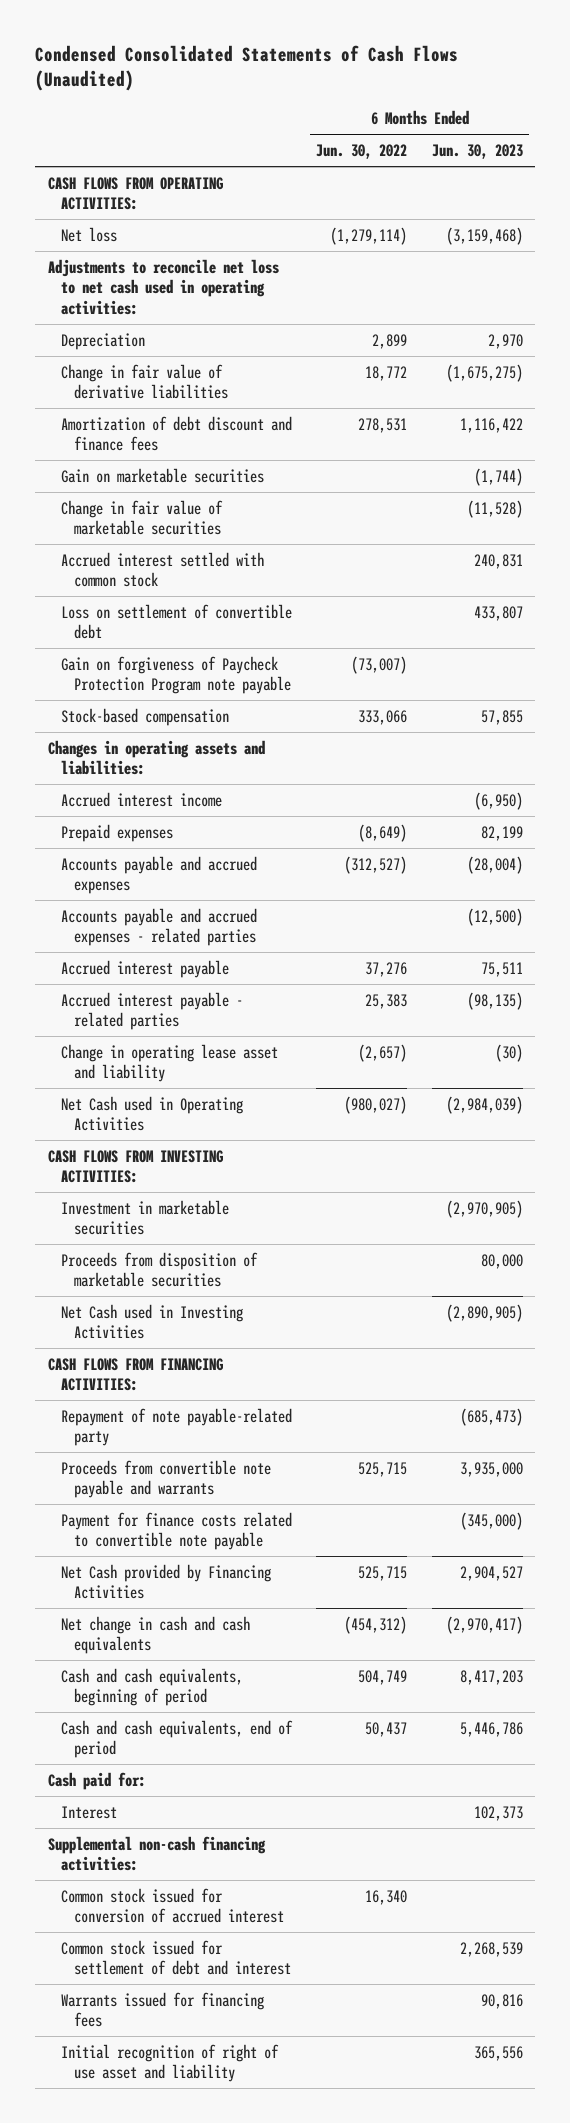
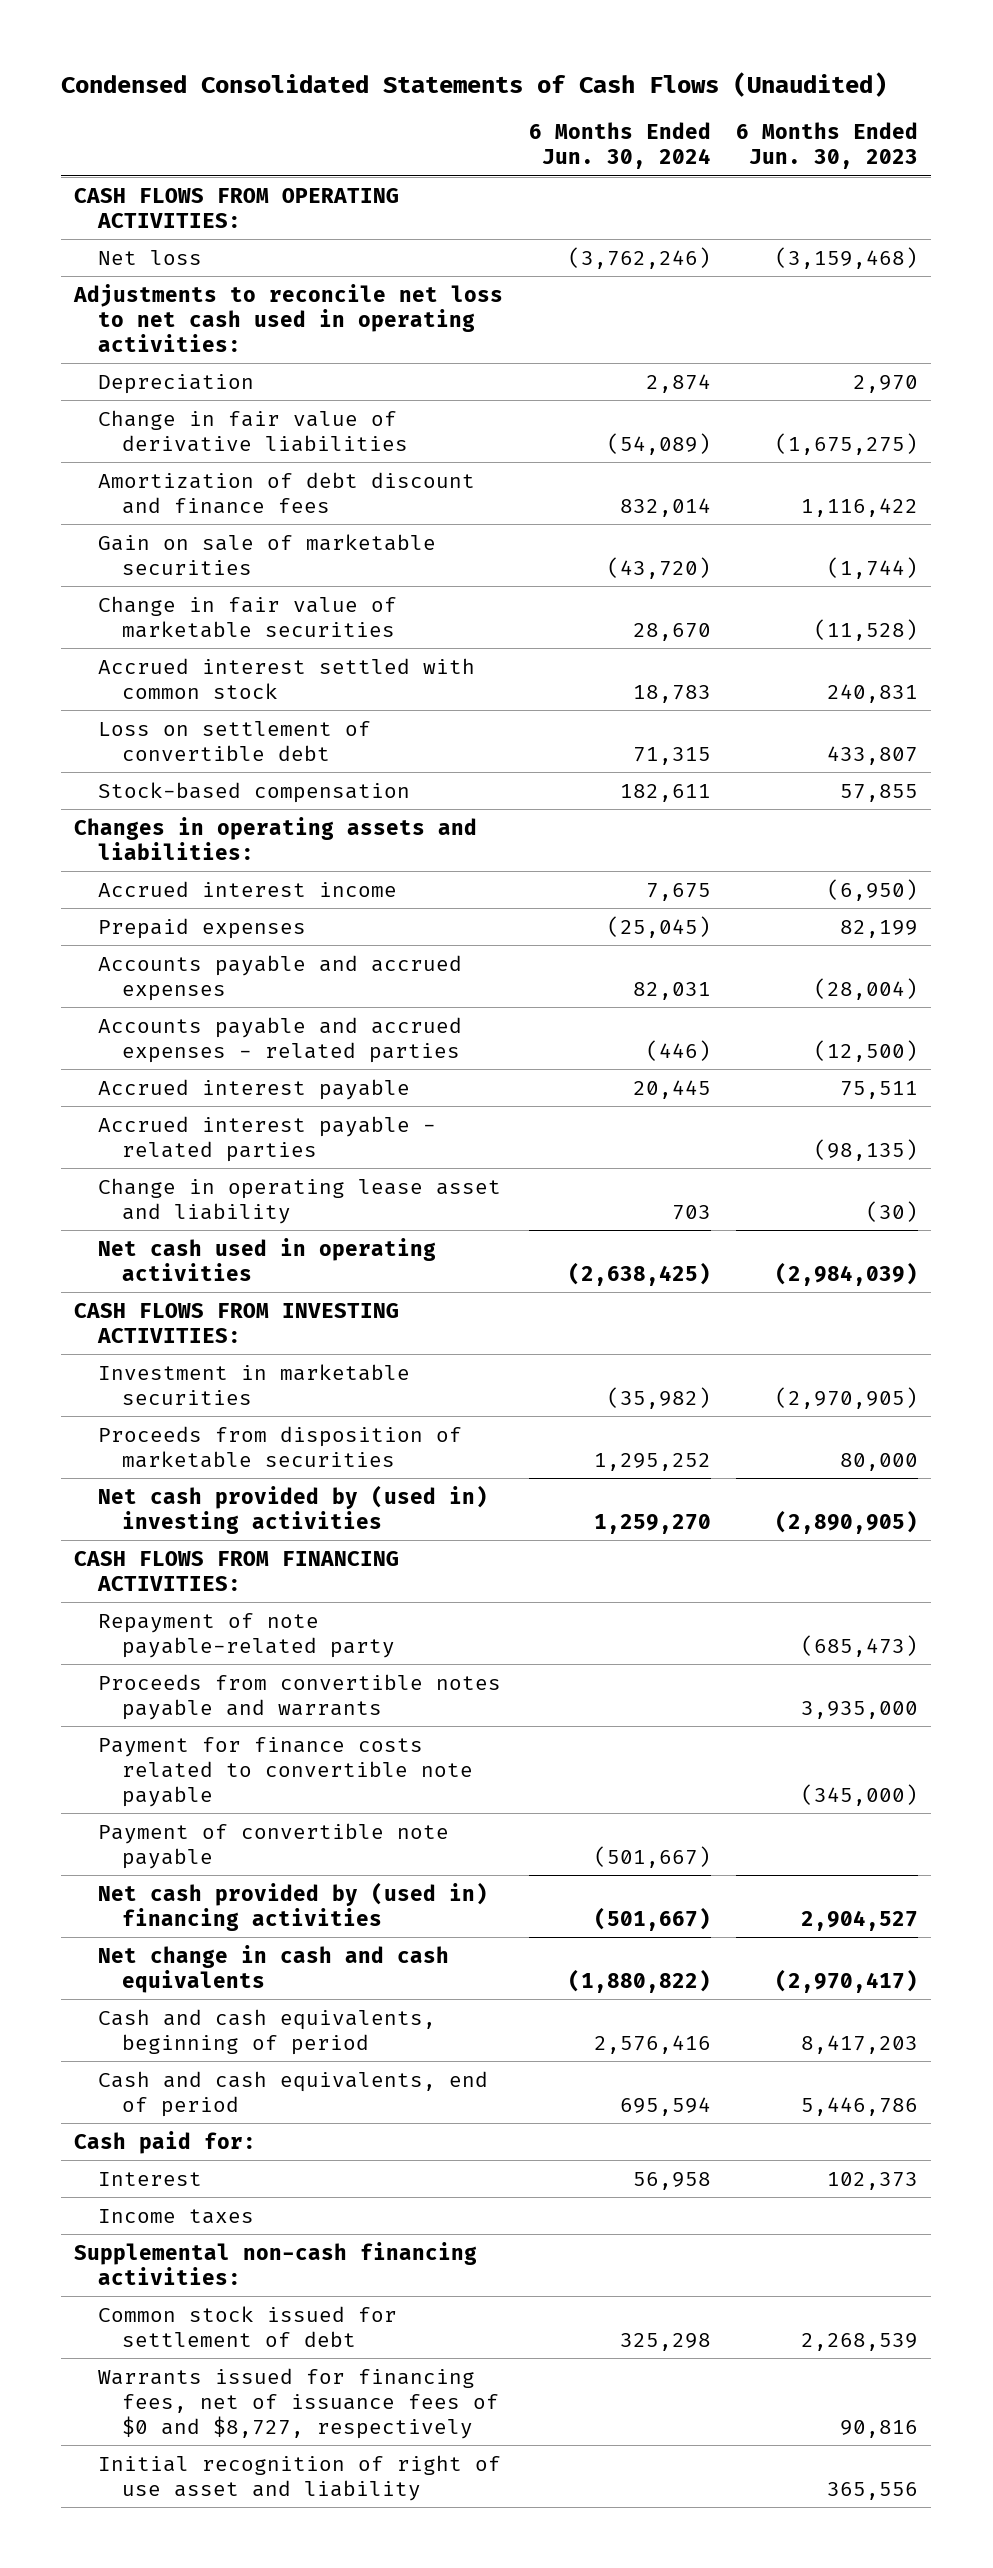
- | 6 Months Ended Jun. 30, 2022 | 6 Months Ended Jun. 30, 2023
+ | 6 Months Ended Jun. 30, 2024 | 6 Months Ended Jun. 30, 2023
- Gain on marketable securities | | (1,744)
+ Gain on sale of marketable securities | (43,720) | (1,744)
- Gain on forgiveness of Paycheck Protection Program note payable | (73,007) |
- Net Cash used in Operating Activities | (980,027) | (2,984,039)
+ Net cash used in operating activities | (2,638,425) | (2,984,039)
- Net Cash used in Investing Activities | | (2,890,905)
+ Net cash provided by (used in) investing activities | 1,259,270 | (2,890,905)
- Proceeds from convertible note payable and warrants | 525,715 | 3,935,000
+ Proceeds from convertible notes payable and warrants | | 3,935,000
- Net Cash provided by Financing Activities | 525,715 | 2,904,527
+ Payment of convertible note payable | (501,667) |
+ Net cash provided by (used in) financing activities | (501,667) | 2,904,527
+ Income taxes
- Common stock issued for conversion of accrued interest | 16,340 |
- Common stock issued for settlement of debt and interest | | 2,268,539
- Warrants issued for financing fees | | 90,816
+ Common stock issued for settlement of debt | 325,298 | 2,268,539
+ Warrants issued for financing fees, net of issuance fees of $0 and $8,727, respectively | | 90,816

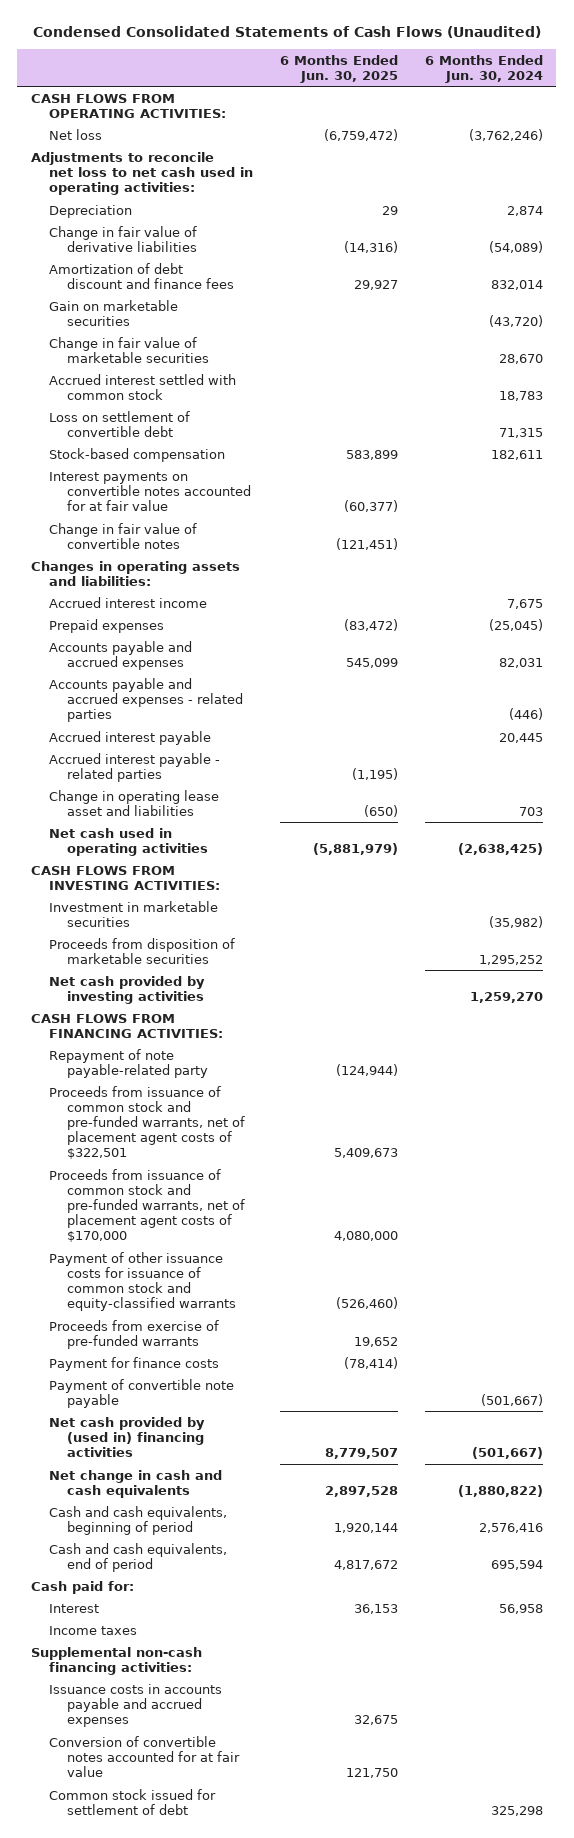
- | 6 Months Ended Jun. 30, 2024 | 6 Months Ended Jun. 30, 2023
+ | 6 Months Ended Jun. 30, 2025 | 6 Months Ended Jun. 30, 2024
- Gain on sale of marketable securities | (43,720) | (1,744)
+ Gain on marketable securities | | (43,720)
+ Interest payments on convertible notes accounted for at fair value | (60,377) |
+ Change in fair value of convertible notes | (121,451) |
- Change in operating lease asset and liability | 703 | (30)
+ Change in operating lease asset and liabilities | (650) | 703
- Net cash provided by (used in) investing activities | 1,259,270 | (2,890,905)
+ Net cash provided by investing activities | | 1,259,270
- Proceeds from convertible notes payable and warrants | | 3,935,000
- Payment for finance costs related to convertible note payable | | (345,000)
+ Proceeds from issuance of common stock and pre-funded warrants, net of placement agent costs of $322,501 | 5,409,673 |
+ Proceeds from issuance of common stock and pre-funded warrants, net of placement agent costs of $170,000 | 4,080,000 |
+ Payment of other issuance costs for issuance of common stock and equity-classified warrants | (526,460) |
+ Proceeds from exercise of pre-funded warrants | 19,652 |
+ Payment for finance costs | (78,414) |
+ Issuance costs in accounts payable and accrued expenses | 32,675 |
+ Conversion of convertible notes accounted for at fair value | 121,750 |
- Warrants issued for financing fees, net of issuance fees of $0 and $8,727, respectively | | 90,816
- Initial recognition of right of use asset and liability | | 365,556

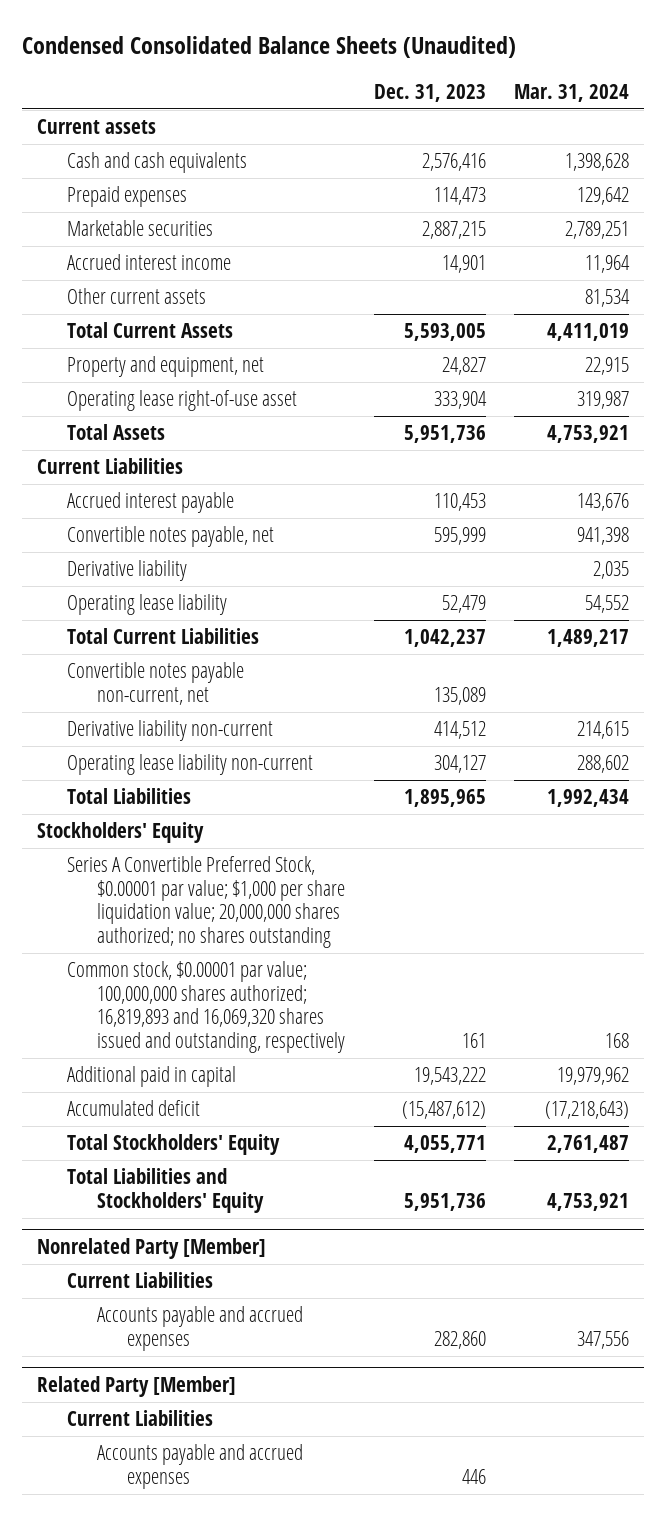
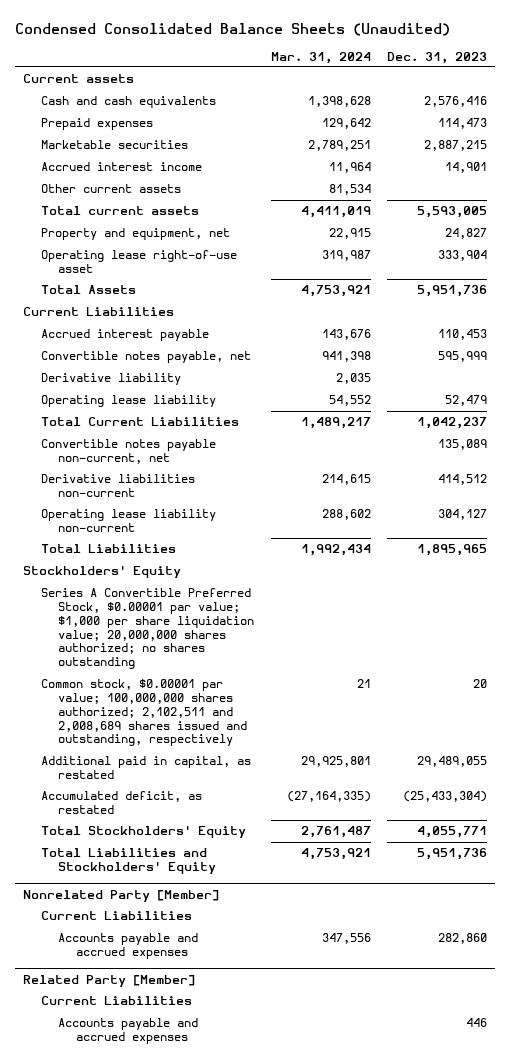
- | Dec. 31, 2023 | Mar. 31, 2024
+ | Mar. 31, 2024 | Dec. 31, 2023
- Total Current Assets | 5,593,005 | 4,411,019
+ Total current assets | 4,411,019 | 5,593,005
- Derivative liability non-current | 414,512 | 214,615
+ Derivative liabilities non-current | 214,615 | 414,512
- Common stock, $0.00001 par value; 100,000,000 shares authorized; 16,819,893 and 16,069,320 shares issued and outstanding, respectively | 161 | 168
- Additional paid in capital | 19,543,222 | 19,979,962
- Accumulated deficit | (15,487,612) | (17,218,643)
+ Common stock, $0.00001 par value; 100,000,000 shares authorized; 2,102,511 and 2,008,689 shares issued and outstanding, respectively | 21 | 20
+ Additional paid in capital, as restated | 29,925,801 | 29,489,055
+ Accumulated deficit, as restated | (27,164,335) | (25,433,304)

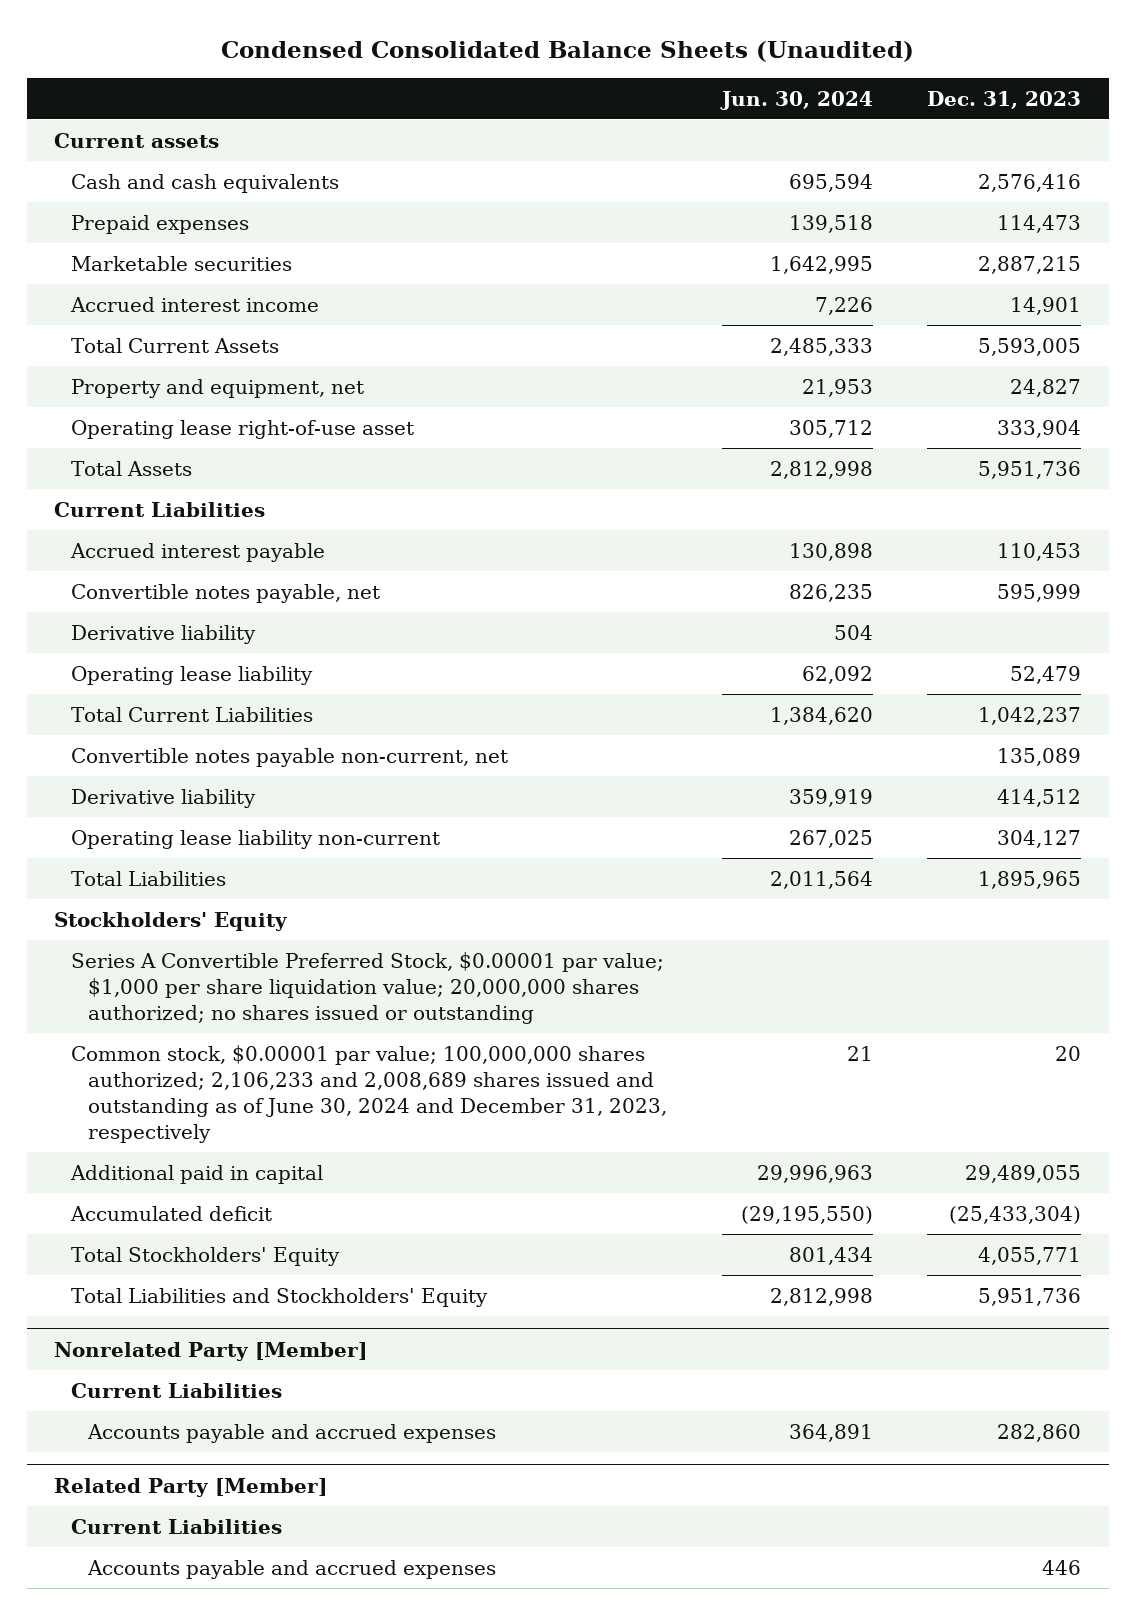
- | Mar. 31, 2024 | Dec. 31, 2023
+ | Jun. 30, 2024 | Dec. 31, 2023
- Other current assets | 81,534 |
- Total current assets | 4,411,019 | 5,593,005
+ Total Current Assets | 2,485,333 | 5,593,005
- Derivative liabilities non-current | 214,615 | 414,512
+ Derivative liability | 359,919 | 414,512
- Series A Convertible Preferred Stock, $0.00001 par value; $1,000 per share liquidation value; 20,000,000 shares authorized; no shares outstanding
- Common stock, $0.00001 par value; 100,000,000 shares authorized; 2,102,511 and 2,008,689 shares issued and outstanding, respectively | 21 | 20
- Additional paid in capital, as restated | 29,925,801 | 29,489,055
- Accumulated deficit, as restated | (27,164,335) | (25,433,304)
+ Series A Convertible Preferred Stock, $0.00001 par value; $1,000 per share liquidation value; 20,000,000 shares authorized; no shares issued or outstanding
+ Common stock, $0.00001 par value; 100,000,000 shares authorized; 2,106,233 and 2,008,689 shares issued and outstanding as of June 30, 2024 and December 31, 2023, respectively | 21 | 20
+ Additional paid in capital | 29,996,963 | 29,489,055
+ Accumulated deficit | (29,195,550) | (25,433,304)

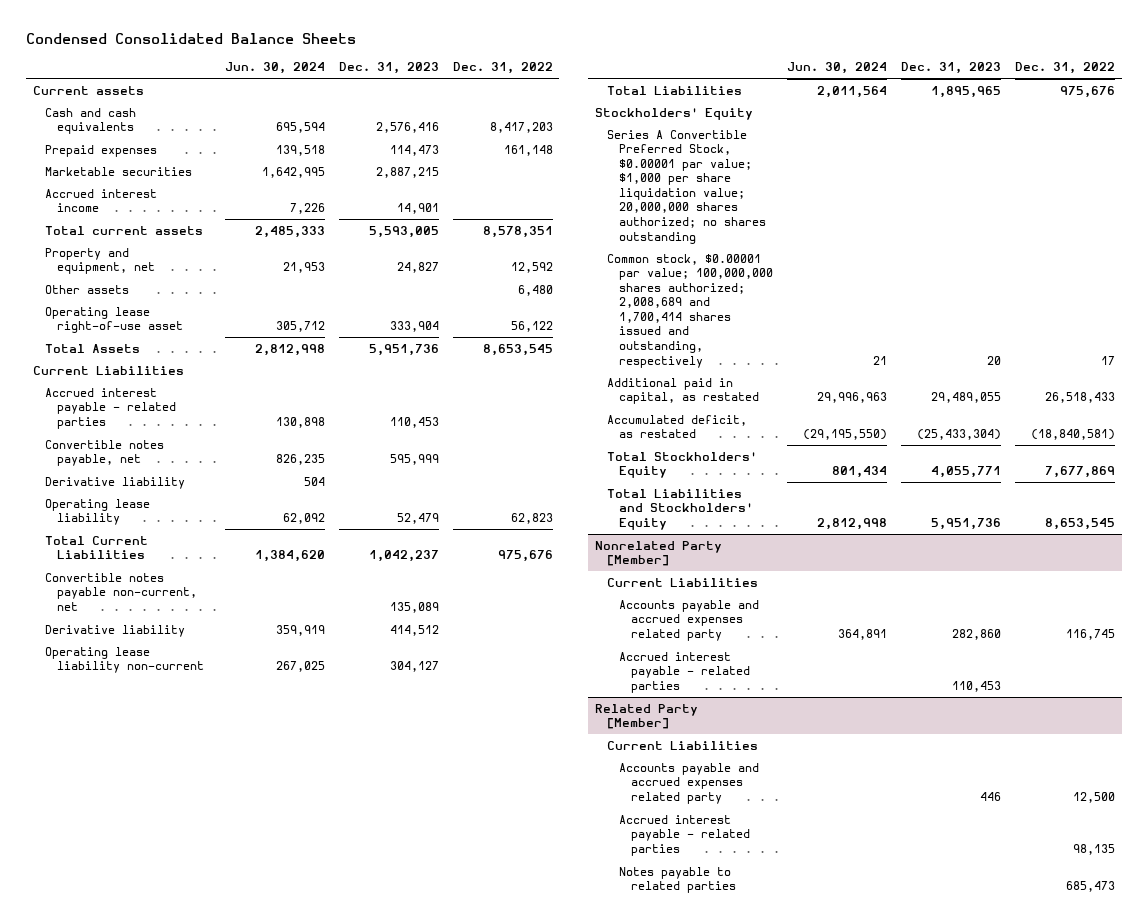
- Condensed Consolidated Balance Sheets (Unaudited)
+ Condensed Consolidated Balance Sheets
- | Jun. 30, 2024 | Dec. 31, 2023
+ | Jun. 30, 2024 | Dec. 31, 2023 | Dec. 31, 2022
- Total Current Assets | 2,485,333 | 5,593,005
+ Total current assets | 2,485,333 | 5,593,005 | 8,578,351
+ Other assets | | | 6,480
- Accrued interest payable | 130,898 | 110,453
+ Accrued interest payable - related parties | 130,898 | 110,453 |
- Series A Convertible Preferred Stock, $0.00001 par value; $1,000 per share liquidation value; 20,000,000 shares authorized; no shares issued or outstanding
- Common stock, $0.00001 par value; 100,000,000 shares authorized; 2,106,233 and 2,008,689 shares issued and outstanding as of June 30, 2024 and December 31, 2023, respectively | 21 | 20
- Additional paid in capital | 29,996,963 | 29,489,055
- Accumulated deficit | (29,195,550) | (25,433,304)
+ Series A Convertible Preferred Stock, $0.00001 par value; $1,000 per share liquidation value; 20,000,000 shares authorized; no shares outstanding
+ Common stock, $0.00001 par value; 100,000,000 shares authorized; 2,008,689 and 1,700,414 shares issued and outstanding, respectively | 21 | 20 | 17
+ Additional paid in capital, as restated | 29,996,963 | 29,489,055 | 26,518,433
+ Accumulated deficit, as restated | (29,195,550) | (25,433,304) | (18,840,581)
@ Nonrelated Party [Member]
- Accounts payable and accrued expenses | 364,891 | 282,860
+ Accounts payable and accrued expenses related party | 364,891 | 282,860 | 116,745
+ Accrued interest payable - related parties | | 110,453 |
@ Related Party [Member]
- Accounts payable and accrued expenses | | 446
+ Accounts payable and accrued expenses related party | | 446 | 12,500
+ Accrued interest payable - related parties | | | 98,135
+ Notes payable to related parties | | | 685,473

